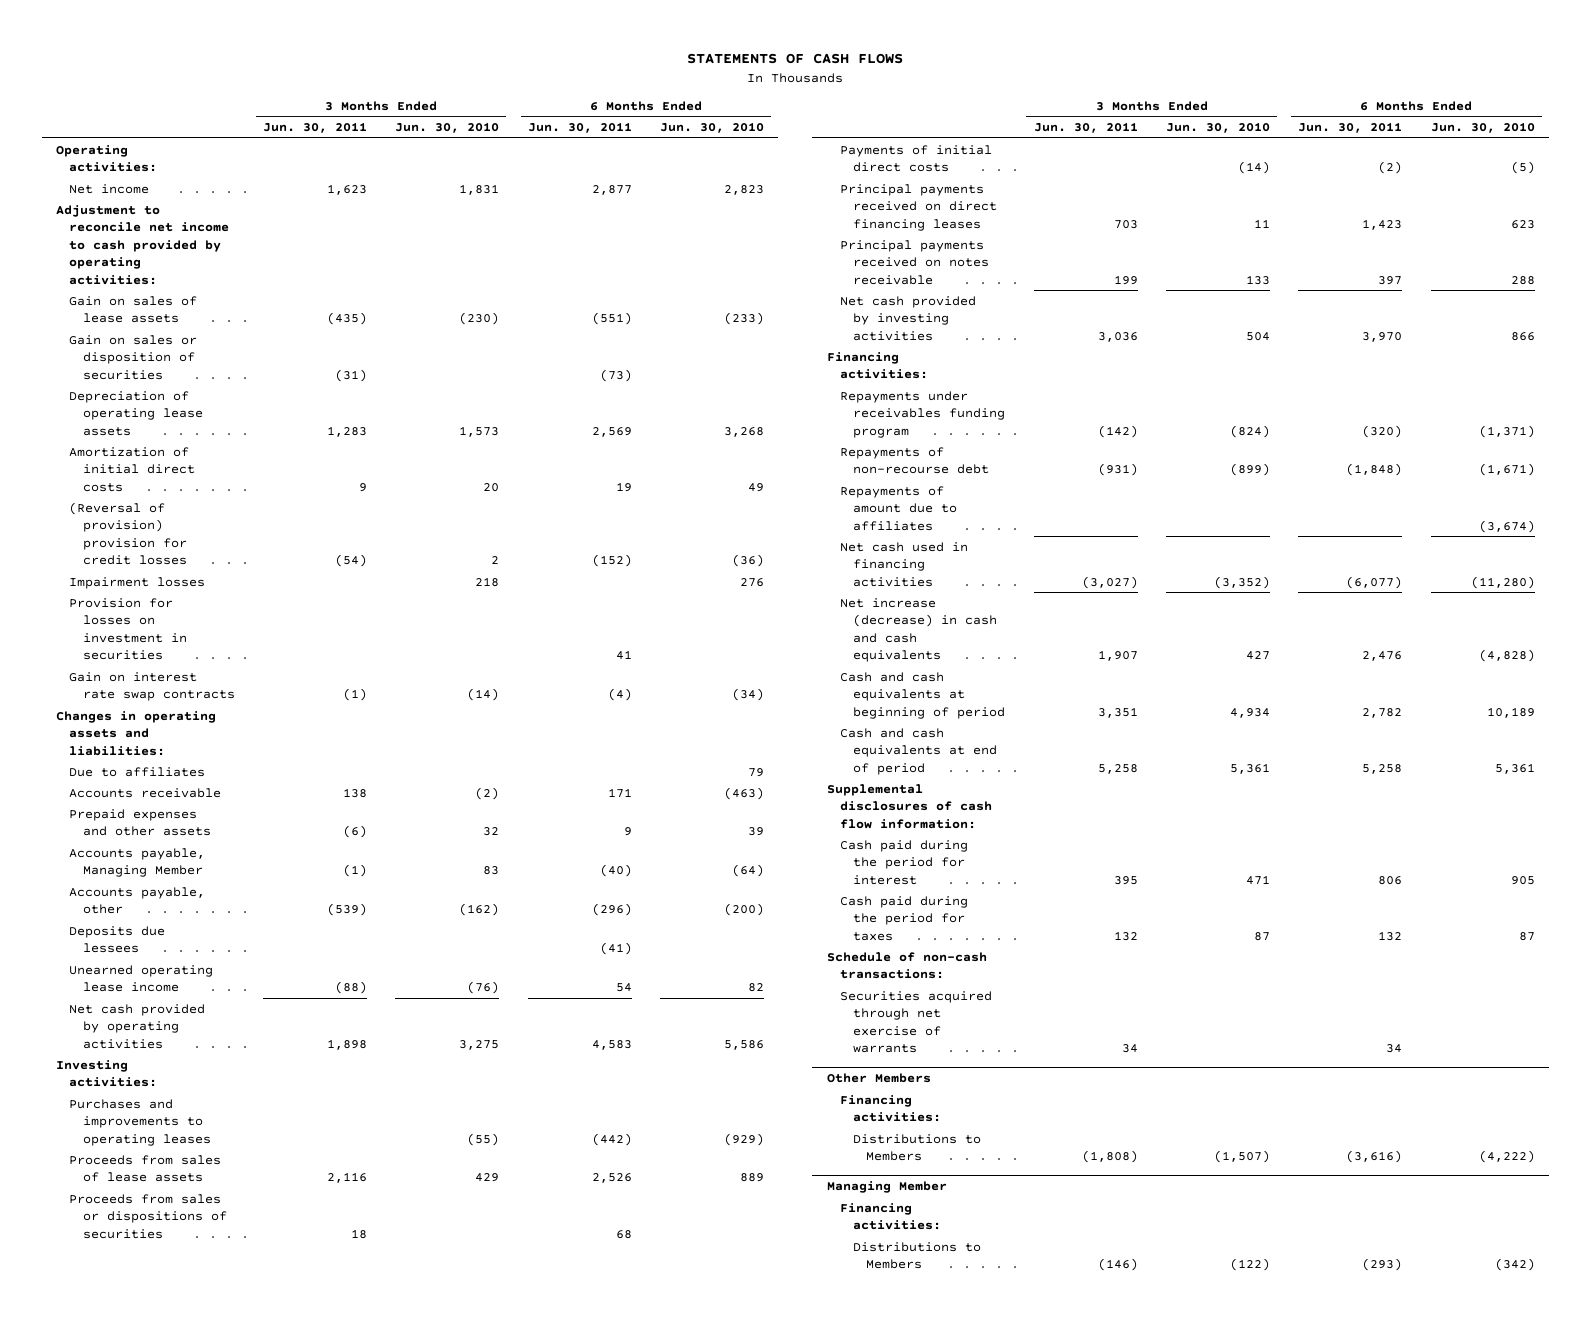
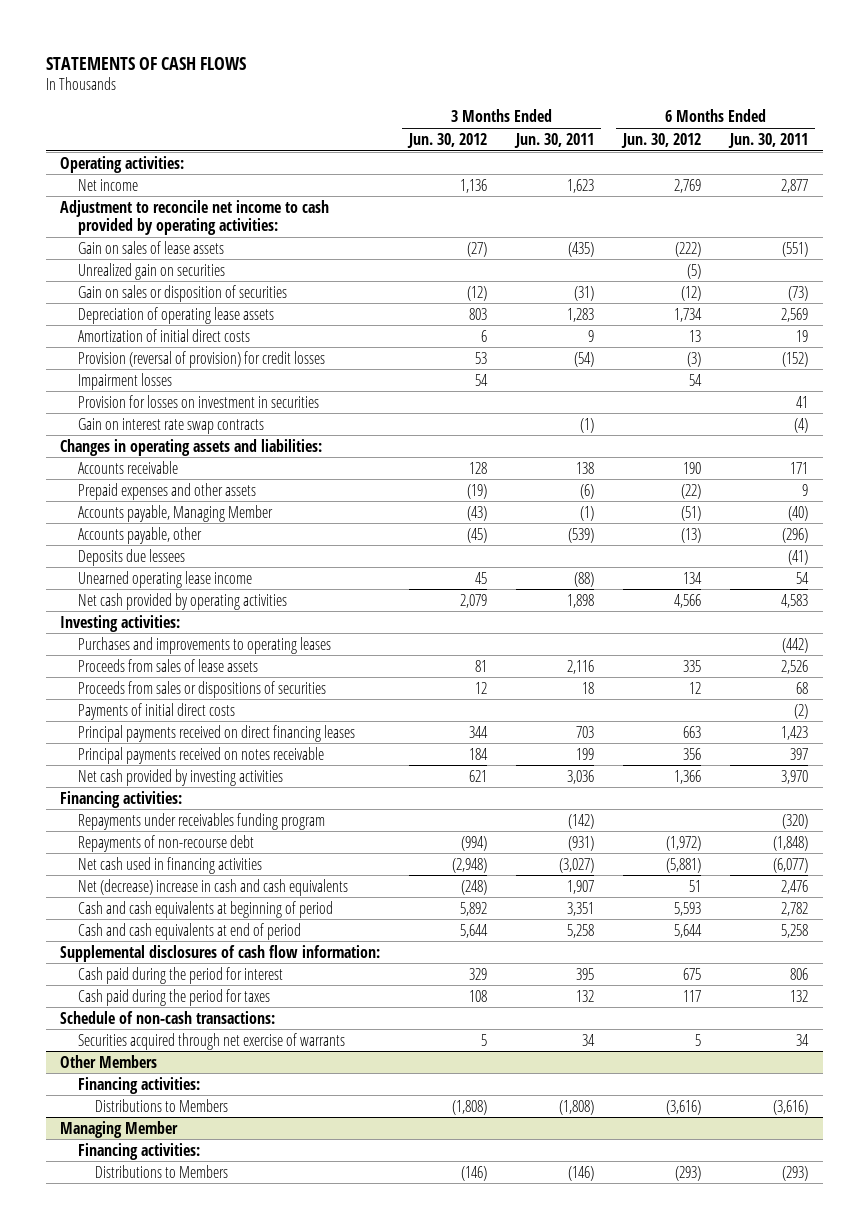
- | 3 Months Ended Jun. 30, 2011 | 3 Months Ended Jun. 30, 2010 | 6 Months Ended Jun. 30, 2011 | 6 Months Ended Jun. 30, 2010
+ | 3 Months Ended Jun. 30, 2012 | 3 Months Ended Jun. 30, 2011 | 6 Months Ended Jun. 30, 2012 | 6 Months Ended Jun. 30, 2011
+ Unrealized gain on securities | | | (5) |
- (Reversal of provision) provision for credit losses | (54) | 2 | (152) | (36)
+ Provision (reversal of provision) for credit losses | 53 | (54) | (3) | (152)
- Due to affiliates | | | | 79
- Repayments of amount due to affiliates | | | | (3,674)
- Net increase (decrease) in cash and cash equivalents | 1,907 | 427 | 2,476 | (4,828)
+ Net (decrease) increase in cash and cash equivalents | (248) | 1,907 | 51 | 2,476

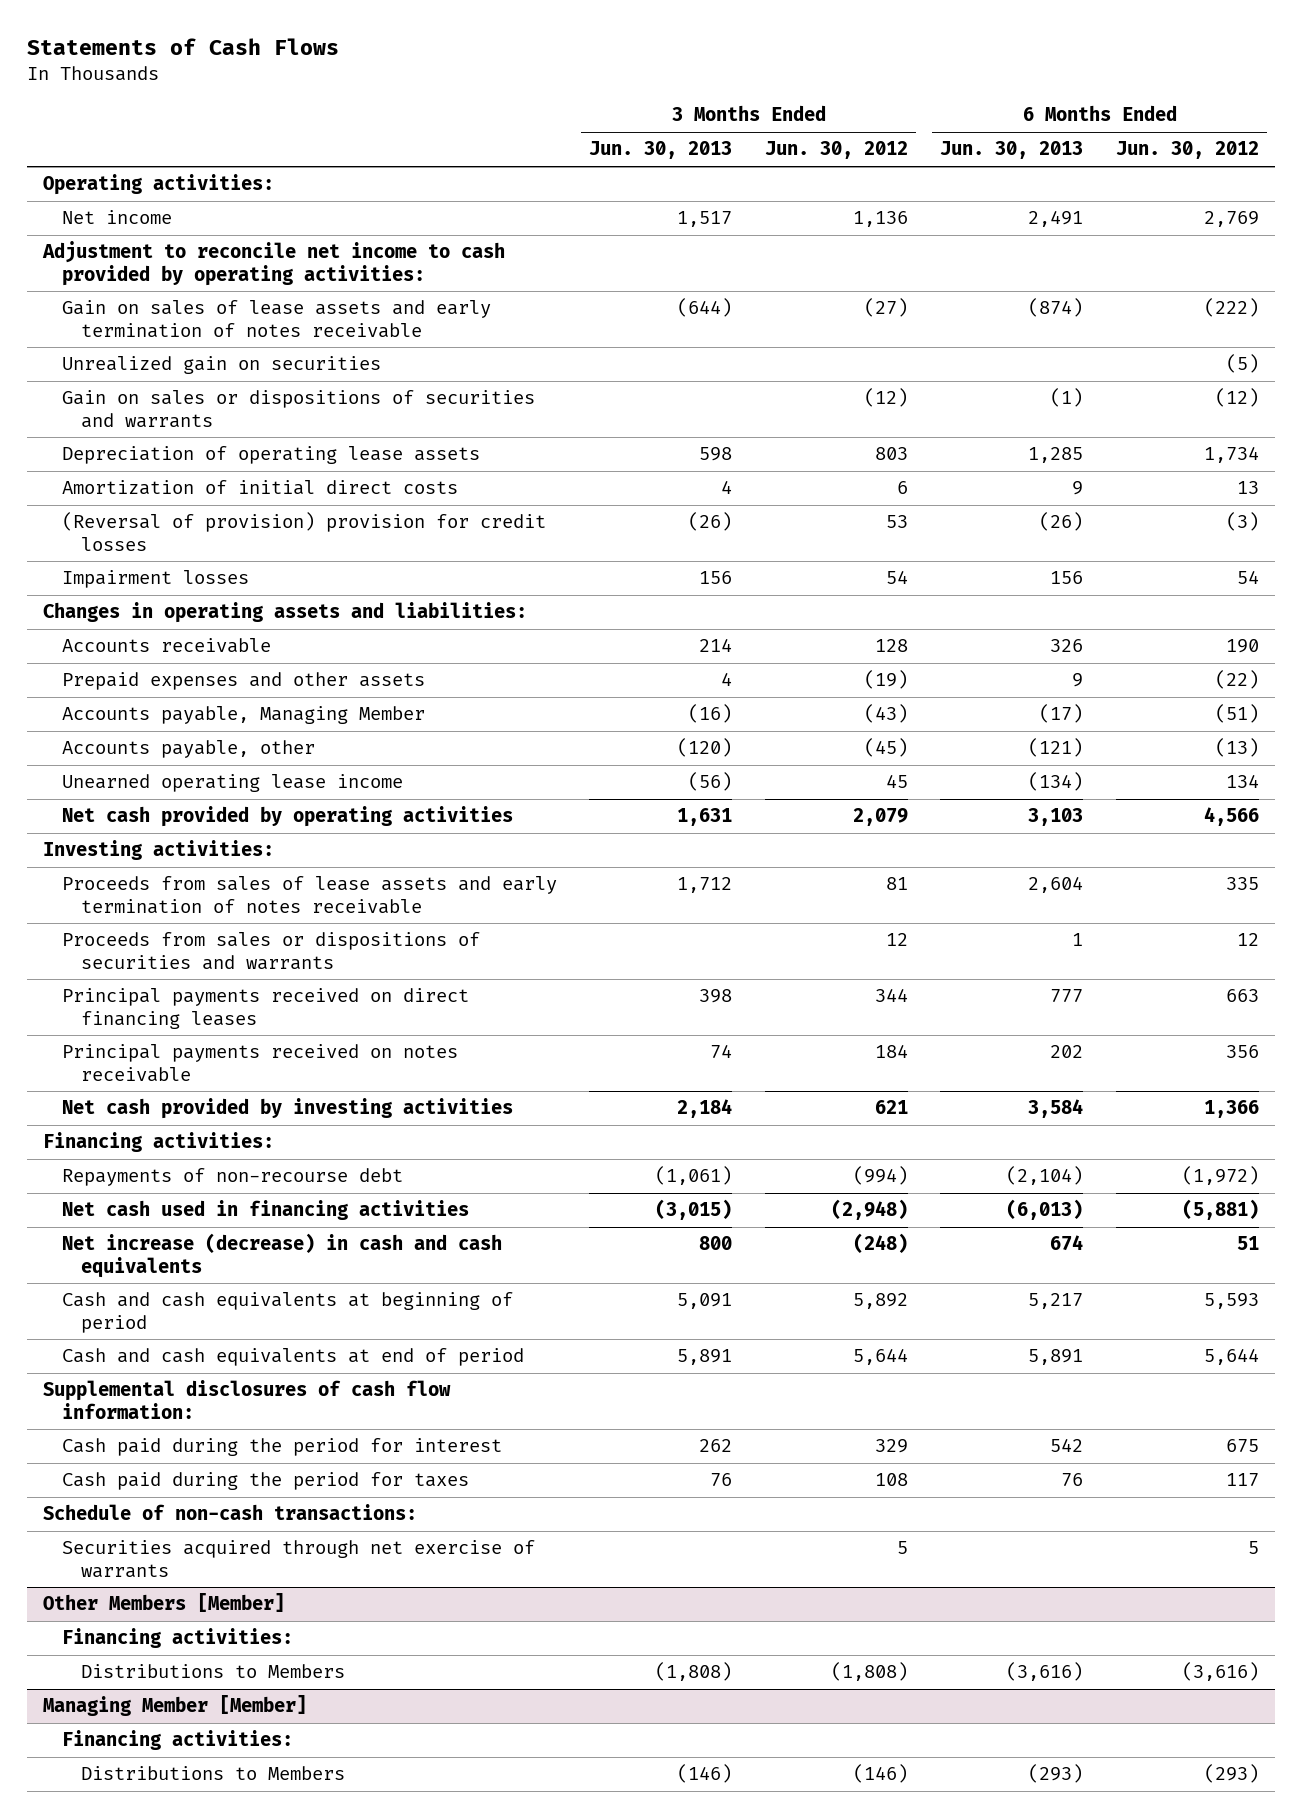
- STATEMENTS OF CASH FLOWS
+ Statements of Cash Flows
- | 3 Months Ended Jun. 30, 2012 | 3 Months Ended Jun. 30, 2011 | 6 Months Ended Jun. 30, 2012 | 6 Months Ended Jun. 30, 2011
+ | 3 Months Ended Jun. 30, 2013 | 3 Months Ended Jun. 30, 2012 | 6 Months Ended Jun. 30, 2013 | 6 Months Ended Jun. 30, 2012
- Gain on sales of lease assets | (27) | (435) | (222) | (551)
+ Gain on sales of lease assets and early termination of notes receivable | (644) | (27) | (874) | (222)
- Gain on sales or disposition of securities | (12) | (31) | (12) | (73)
+ Gain on sales or dispositions of securities and warrants | | (12) | (1) | (12)
- Provision (reversal of provision) for credit losses | 53 | (54) | (3) | (152)
+ (Reversal of provision) provision for credit losses | (26) | 53 | (26) | (3)
- Provision for losses on investment in securities | | | | 41
- Gain on interest rate swap contracts | | (1) | | (4)
- Deposits due lessees | | | | (41)
- Purchases and improvements to operating leases | | | | (442)
- Proceeds from sales of lease assets | 81 | 2,116 | 335 | 2,526
- Proceeds from sales or dispositions of securities | 12 | 18 | 12 | 68
- Payments of initial direct costs | | | | (2)
+ Proceeds from sales of lease assets and early termination of notes receivable | 1,712 | 81 | 2,604 | 335
+ Proceeds from sales or dispositions of securities and warrants | | 12 | 1 | 12
- Repayments under receivables funding program | | (142) | | (320)
- Net (decrease) increase in cash and cash equivalents | (248) | 1,907 | 51 | 2,476
+ Net increase (decrease) in cash and cash equivalents | 800 | (248) | 674 | 51
- Other Members
+ Other Members [Member]
- Managing Member
+ Managing Member [Member]

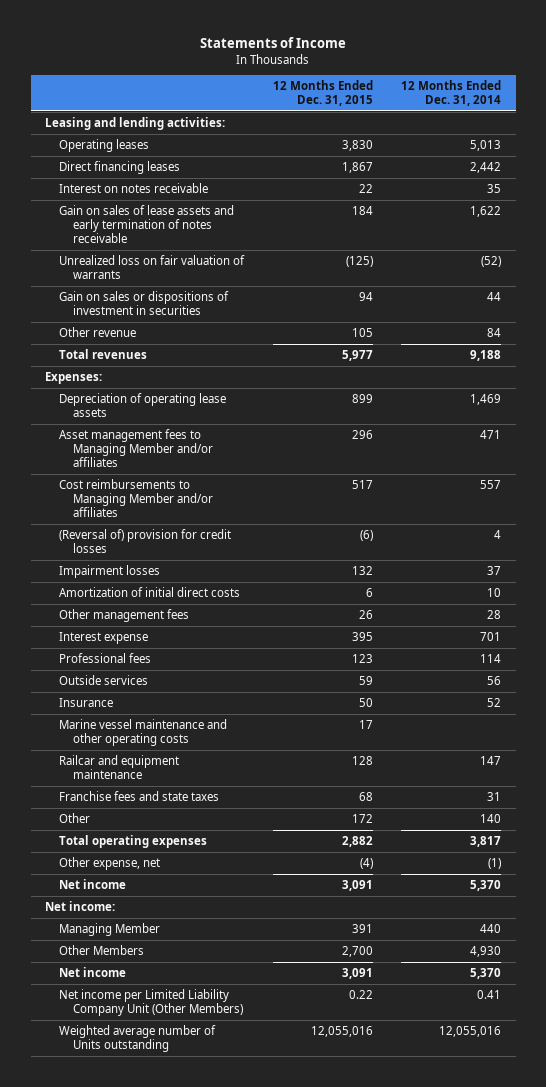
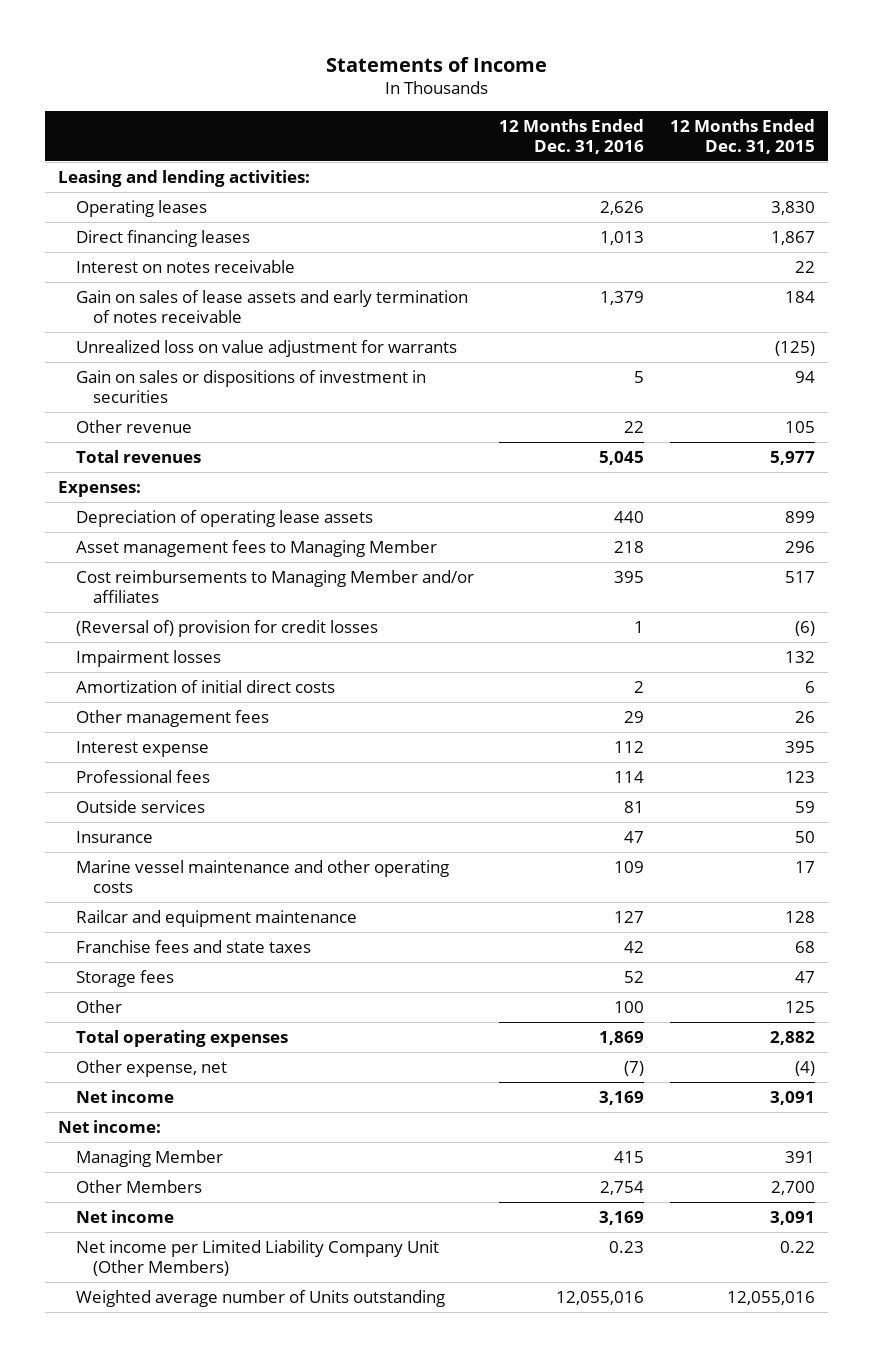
- | 12 Months Ended Dec. 31, 2015 | 12 Months Ended Dec. 31, 2014
+ | 12 Months Ended Dec. 31, 2016 | 12 Months Ended Dec. 31, 2015
- Unrealized loss on fair valuation of warrants | (125) | (52)
+ Unrealized loss on value adjustment for warrants | | (125)
- Asset management fees to Managing Member and/or affiliates | 296 | 471
+ Asset management fees to Managing Member | 218 | 296
- Other | 172 | 140
+ Storage fees | 52 | 47
+ Other | 100 | 125

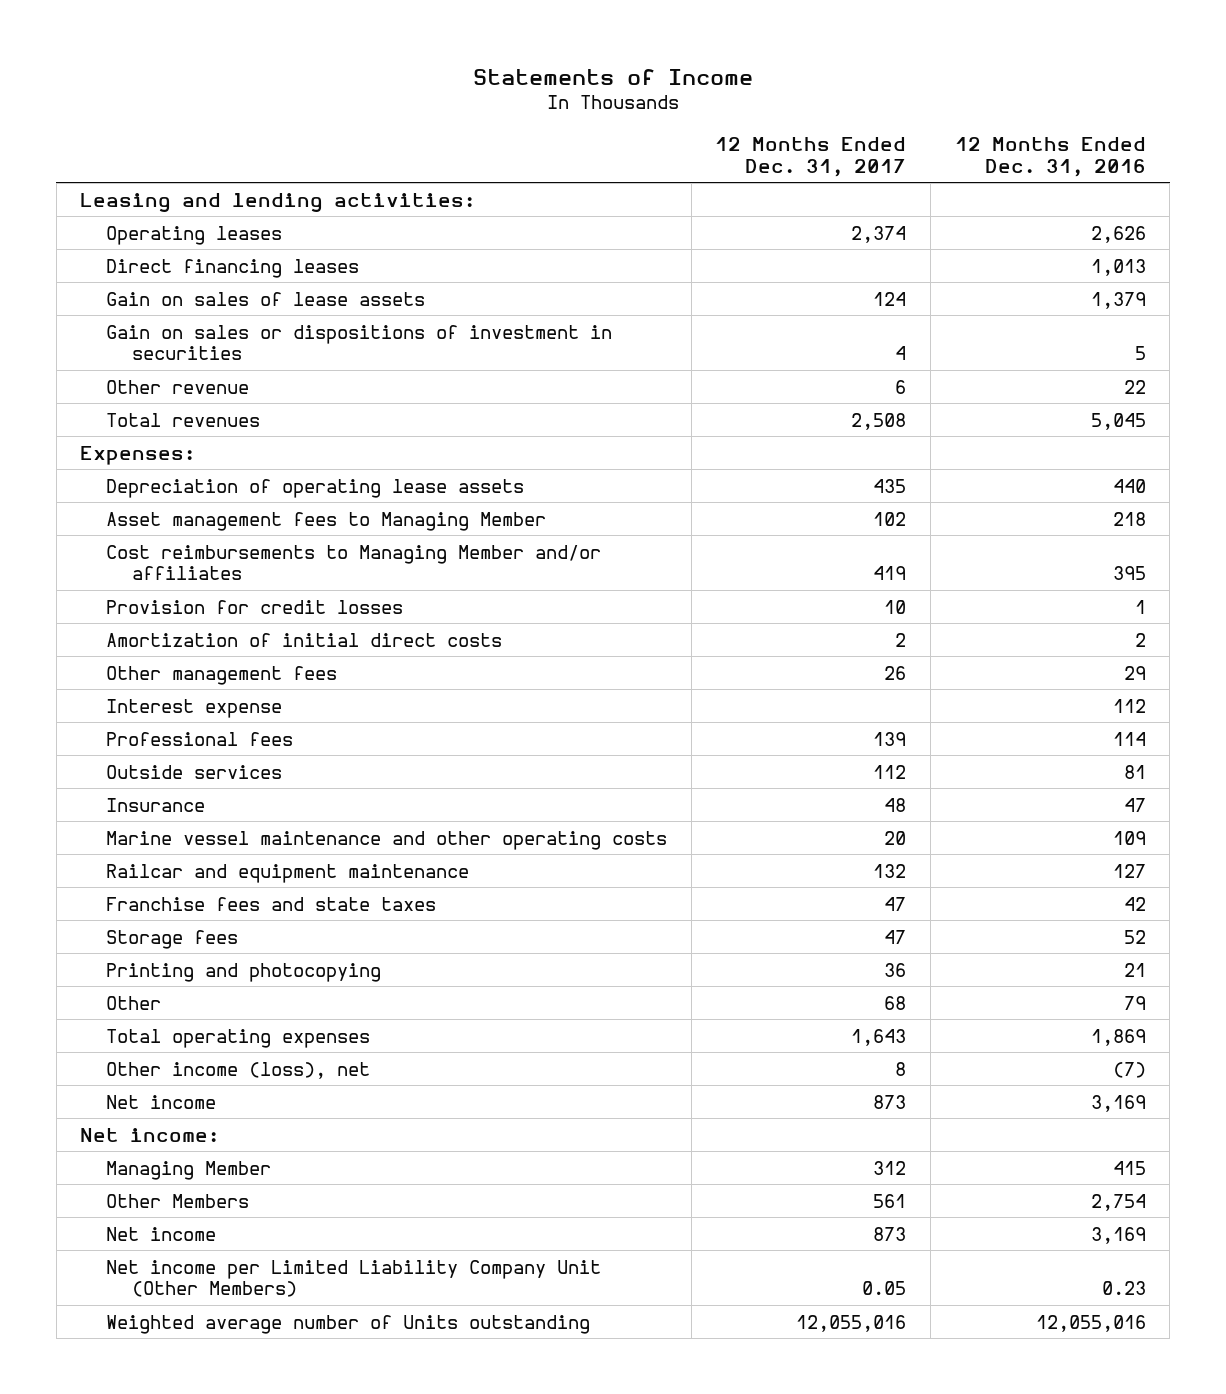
- | 12 Months Ended Dec. 31, 2016 | 12 Months Ended Dec. 31, 2015
+ | 12 Months Ended Dec. 31, 2017 | 12 Months Ended Dec. 31, 2016
- Interest on notes receivable | | 22
- Gain on sales of lease assets and early termination of notes receivable | 1,379 | 184
- Unrealized loss on value adjustment for warrants | | (125)
+ Gain on sales of lease assets | 124 | 1,379
- (Reversal of) provision for credit losses | 1 | (6)
- Impairment losses | | 132
+ Provision for credit losses | 10 | 1
- Other | 100 | 125
+ Printing and photocopying | 36 | 21
+ Other | 68 | 79
- Other expense, net | (7) | (4)
+ Other income (loss), net | 8 | (7)

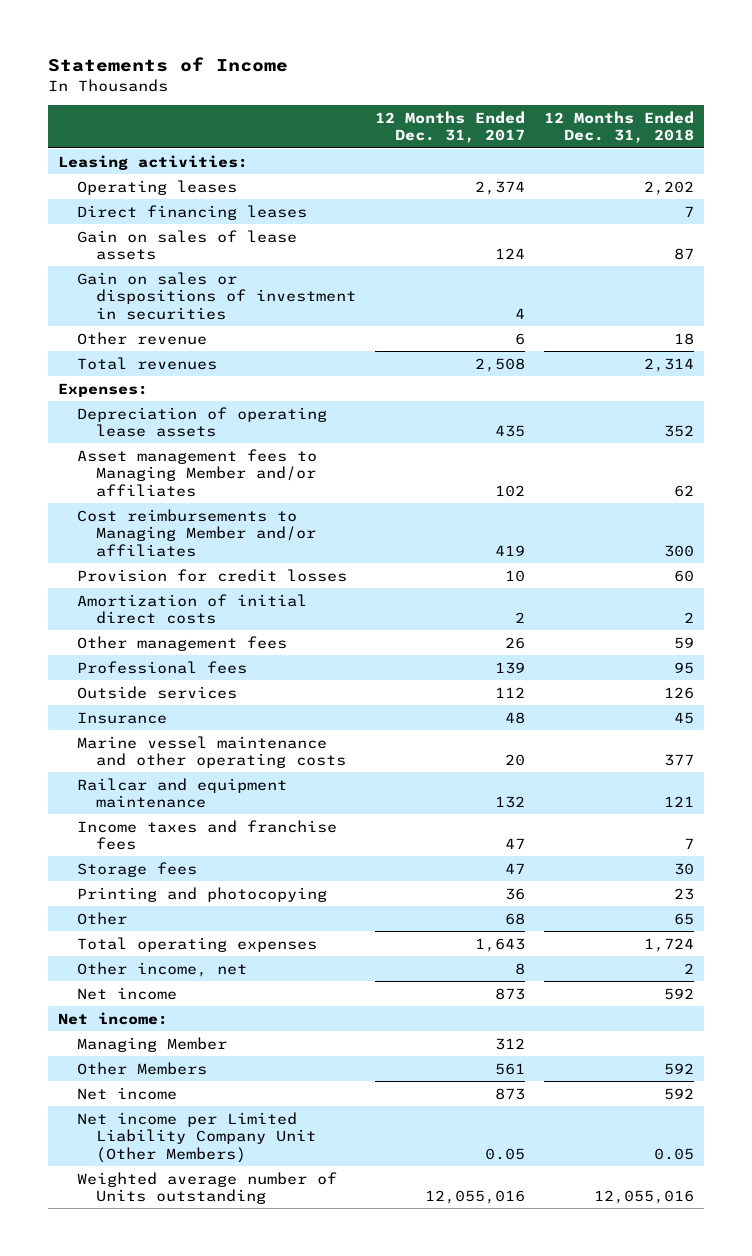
- | 12 Months Ended Dec. 31, 2017 | 12 Months Ended Dec. 31, 2016
+ | 12 Months Ended Dec. 31, 2017 | 12 Months Ended Dec. 31, 2018
- Leasing and lending activities:
+ Leasing activities:
- Asset management fees to Managing Member | 102 | 218
+ Asset management fees to Managing Member and/or affiliates | 102 | 62
- Interest expense | | 112
- Franchise fees and state taxes | 47 | 42
+ Income taxes and franchise fees | 47 | 7
- Other income (loss), net | 8 | (7)
+ Other income, net | 8 | 2

